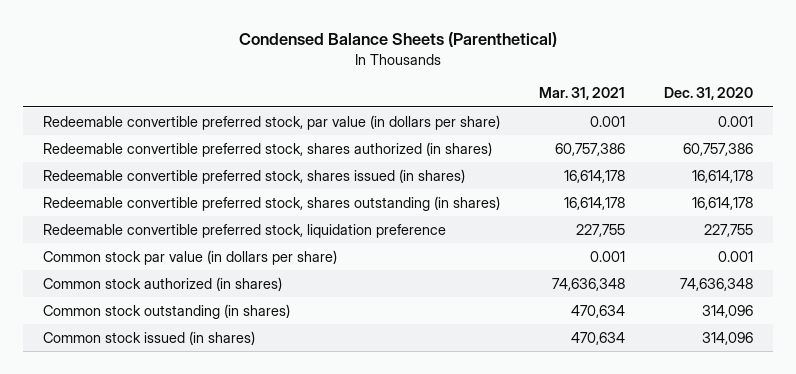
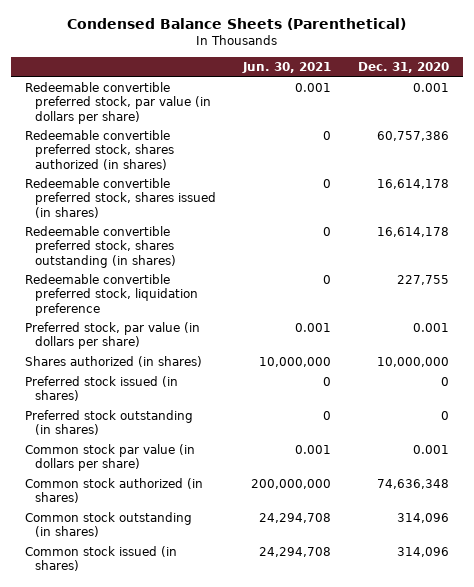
- | Mar. 31, 2021 | Dec. 31, 2020
+ | Jun. 30, 2021 | Dec. 31, 2020
+ Preferred stock, par value (in dollars per share) | 0.001 | 0.001
+ Shares authorized (in shares) | 10,000,000 | 10,000,000
+ Preferred stock issued (in shares) | 0 | 0
+ Preferred stock outstanding (in shares) | 0 | 0

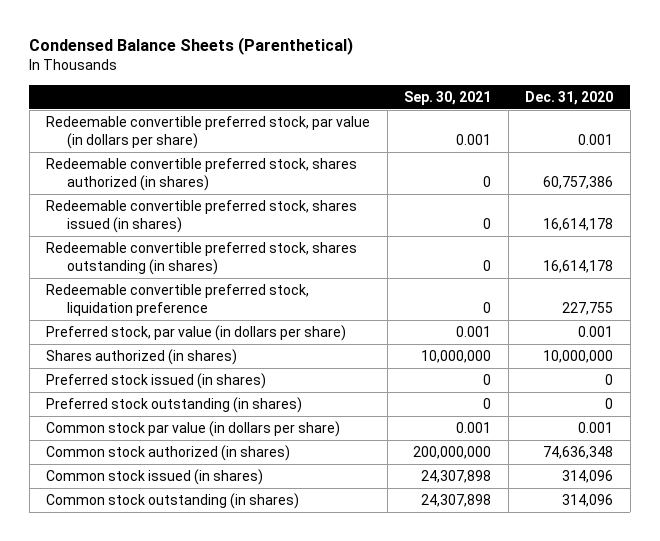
- | Jun. 30, 2021 | Dec. 31, 2020
+ | Sep. 30, 2021 | Dec. 31, 2020
moved down: Common stock outstanding (in shares) | 24,307,898 | 314,096

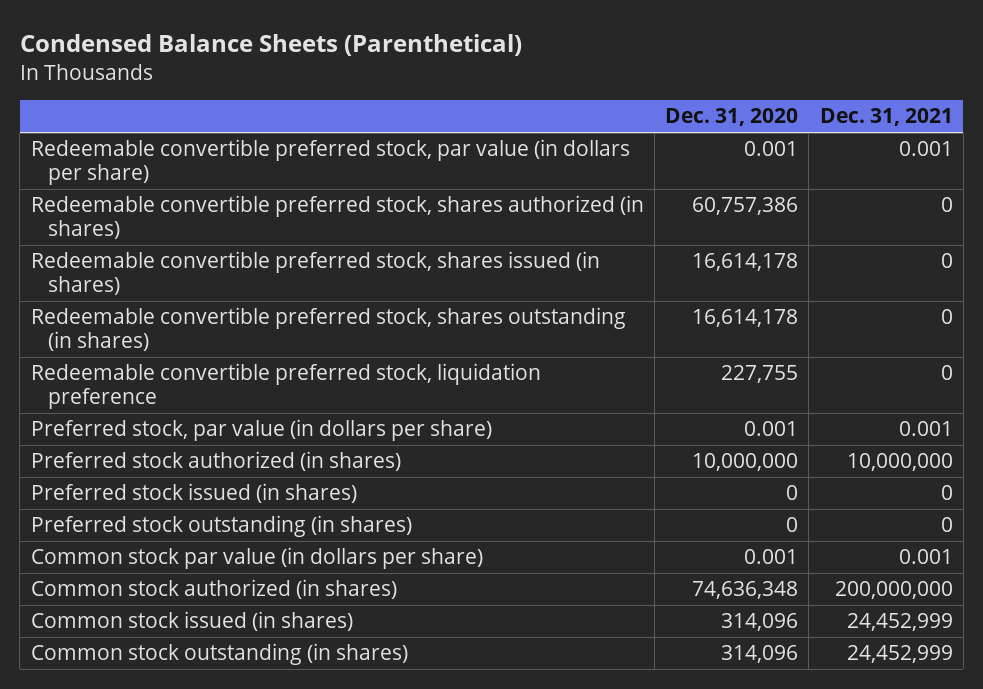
- | Sep. 30, 2021 | Dec. 31, 2020
+ | Dec. 31, 2020 | Dec. 31, 2021
- Shares authorized (in shares) | 10,000,000 | 10,000,000
+ Preferred stock authorized (in shares) | 10,000,000 | 10,000,000

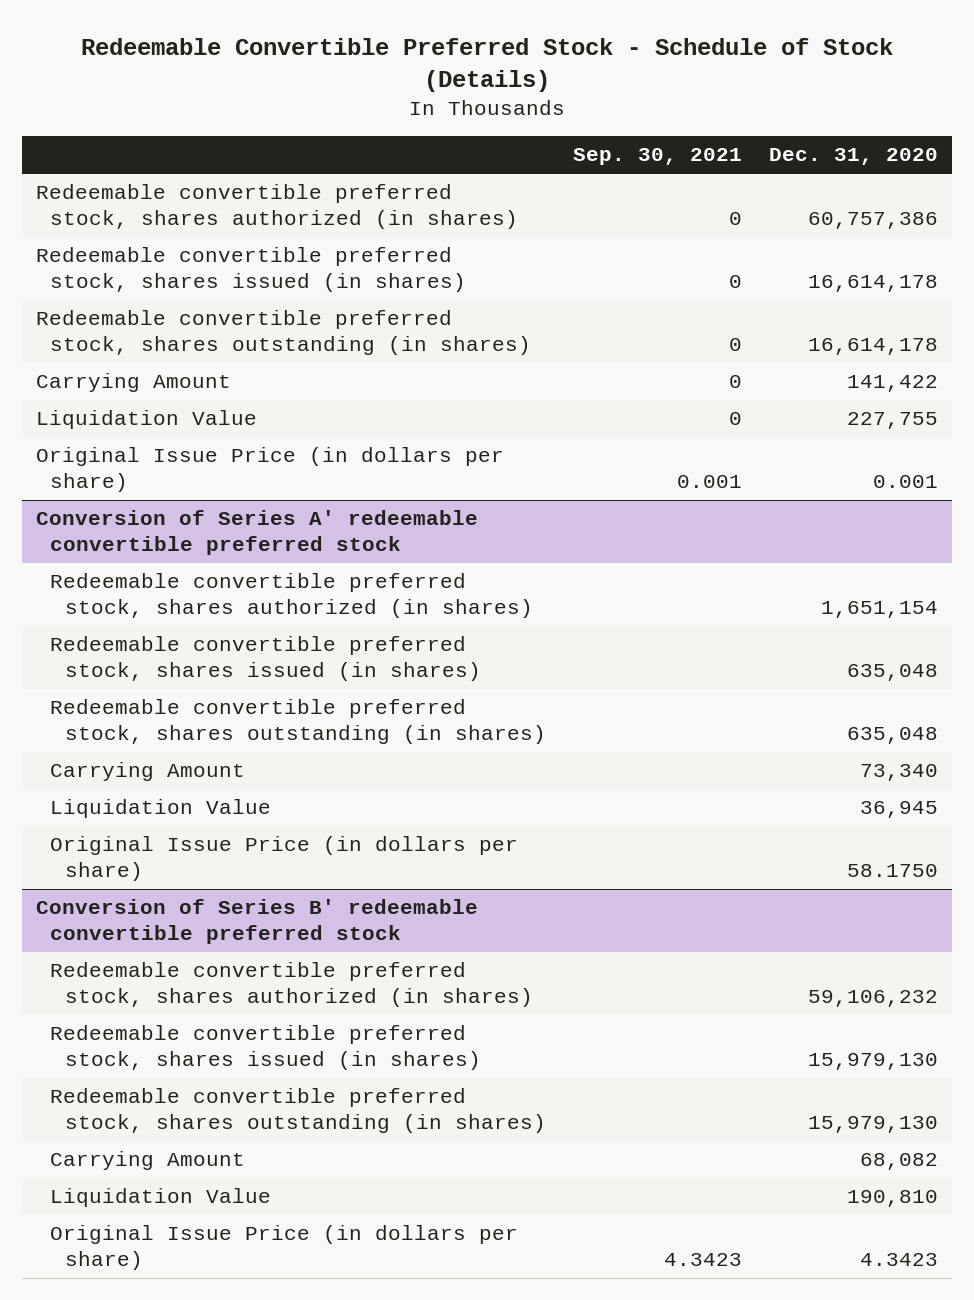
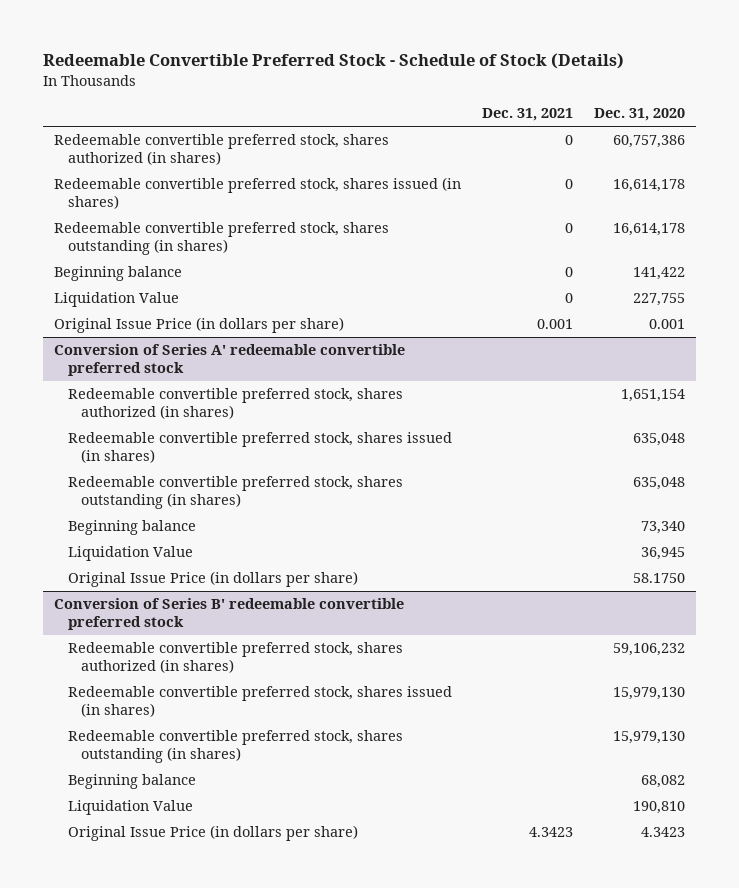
- | Sep. 30, 2021 | Dec. 31, 2020
+ | Dec. 31, 2021 | Dec. 31, 2020
- Carrying Amount | 0 | 141,422
+ Beginning balance | 0 | 141,422
@ Conversion of Series A' redeemable convertible preferred stock
- Carrying Amount | | 73,340
+ Beginning balance | | 73,340
@ Conversion of Series B' redeemable convertible preferred stock
- Carrying Amount | | 68,082
+ Beginning balance | | 68,082

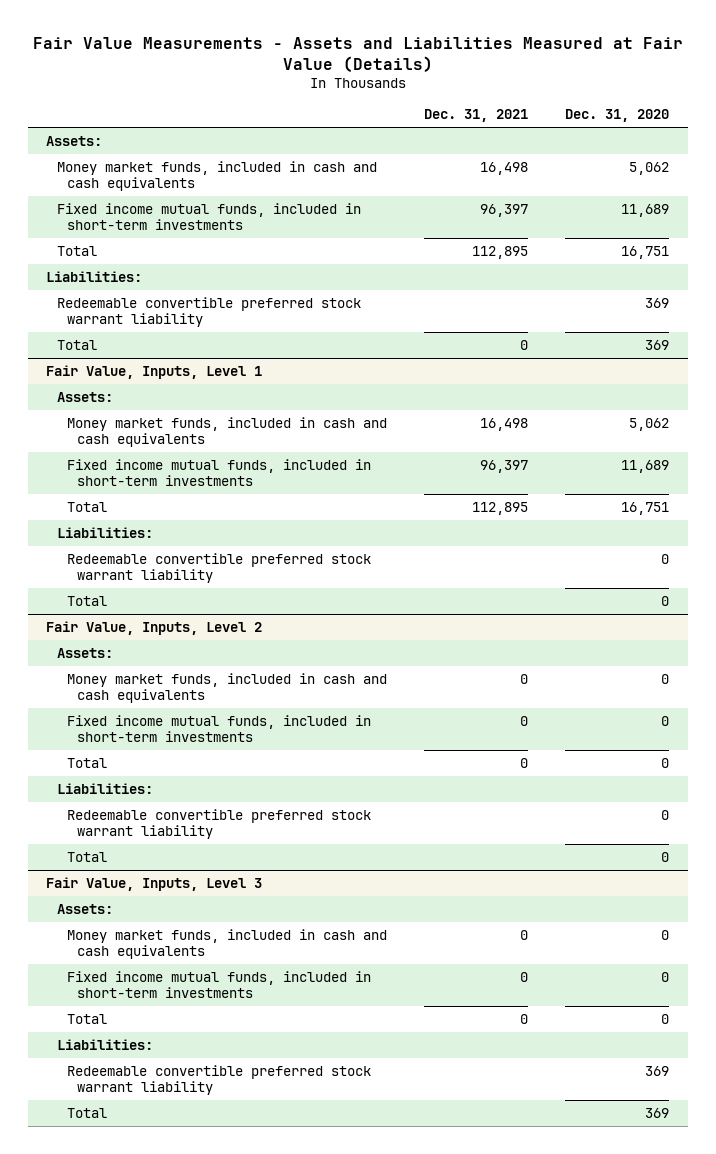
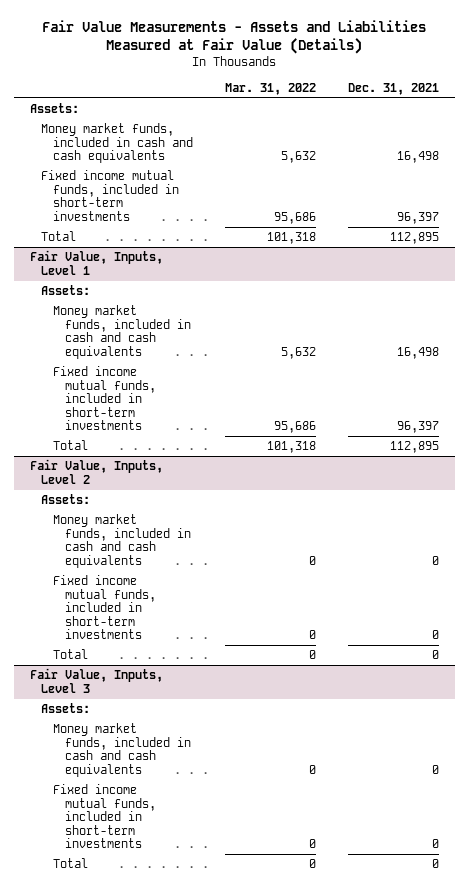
- | Dec. 31, 2021 | Dec. 31, 2020
+ | Mar. 31, 2022 | Dec. 31, 2021
- Liabilities:
- Redeemable convertible preferred stock warrant liability | | 369
- Total | 0 | 369
@ Fair Value, Inputs, Level 1
- Liabilities:
- Redeemable convertible preferred stock warrant liability | | 0
- Total | | 0
@ Fair Value, Inputs, Level 2
- Liabilities:
- Redeemable convertible preferred stock warrant liability | | 0
- Total | | 0
@ Fair Value, Inputs, Level 3
- Liabilities:
- Redeemable convertible preferred stock warrant liability | | 369
- Total | | 369

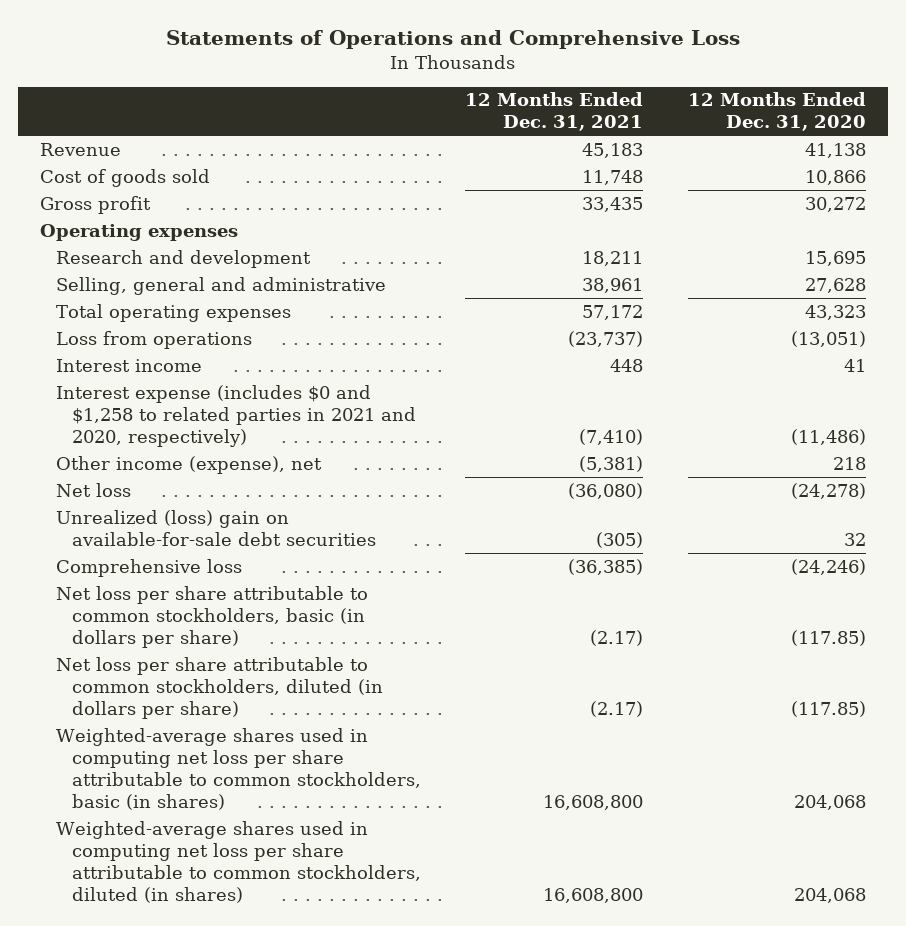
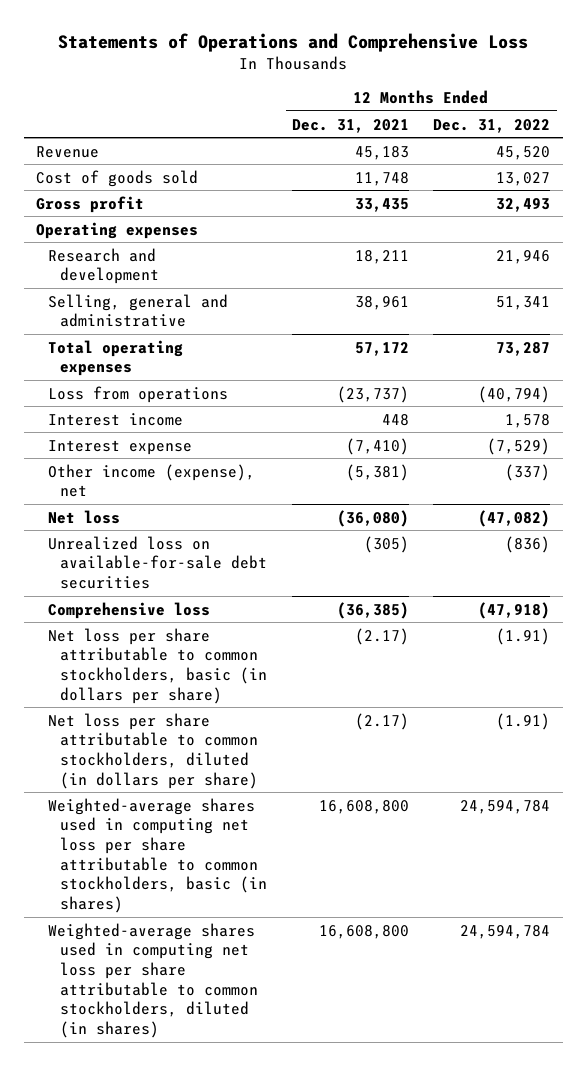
- | 12 Months Ended Dec. 31, 2021 | 12 Months Ended Dec. 31, 2020
+ | 12 Months Ended Dec. 31, 2021 | 12 Months Ended Dec. 31, 2022
- Interest expense (includes $0 and $1,258 to related parties in 2021 and 2020, respectively) | (7,410) | (11,486)
+ Interest expense | (7,410) | (7,529)
- Unrealized (loss) gain on available-for-sale debt securities | (305) | 32
+ Unrealized loss on available-for-sale debt securities | (305) | (836)

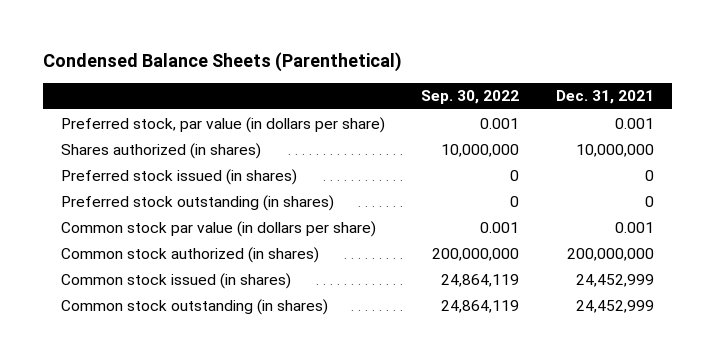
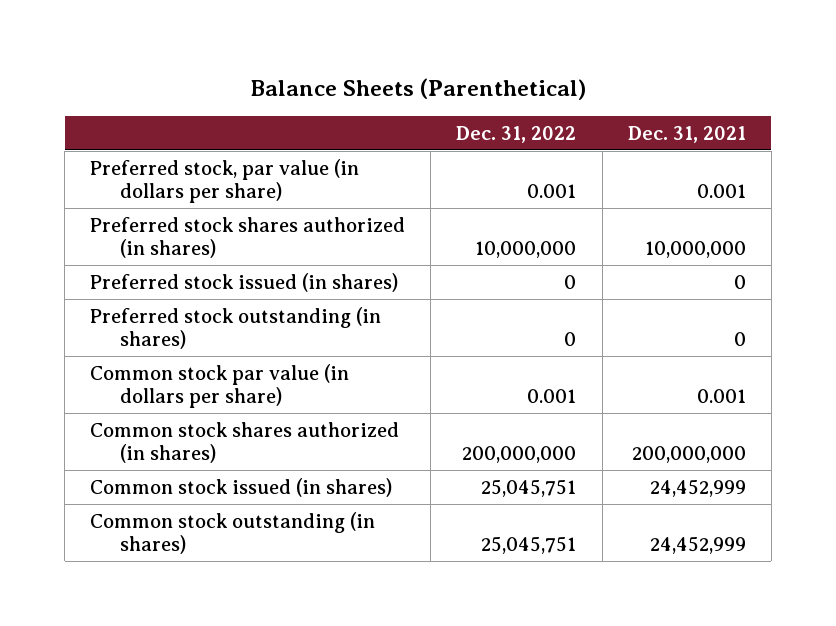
- Condensed Balance Sheets (Parenthetical)
+ Balance Sheets (Parenthetical)
- | Sep. 30, 2022 | Dec. 31, 2021
+ | Dec. 31, 2022 | Dec. 31, 2021
- Shares authorized (in shares) | 10,000,000 | 10,000,000
+ Preferred stock shares authorized (in shares) | 10,000,000 | 10,000,000
- Common stock authorized (in shares) | 200,000,000 | 200,000,000
+ Common stock shares authorized (in shares) | 200,000,000 | 200,000,000

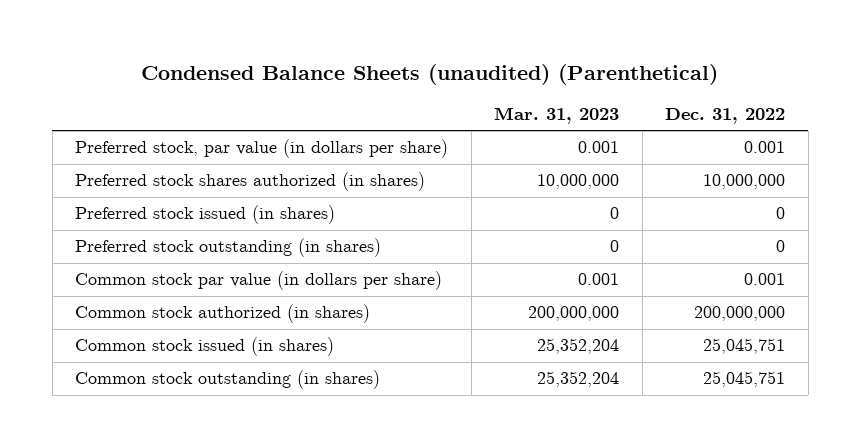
- Balance Sheets (Parenthetical)
+ Condensed Balance Sheets (unaudited) (Parenthetical)
- | Dec. 31, 2022 | Dec. 31, 2021
+ | Mar. 31, 2023 | Dec. 31, 2022
- Common stock shares authorized (in shares) | 200,000,000 | 200,000,000
+ Common stock authorized (in shares) | 200,000,000 | 200,000,000

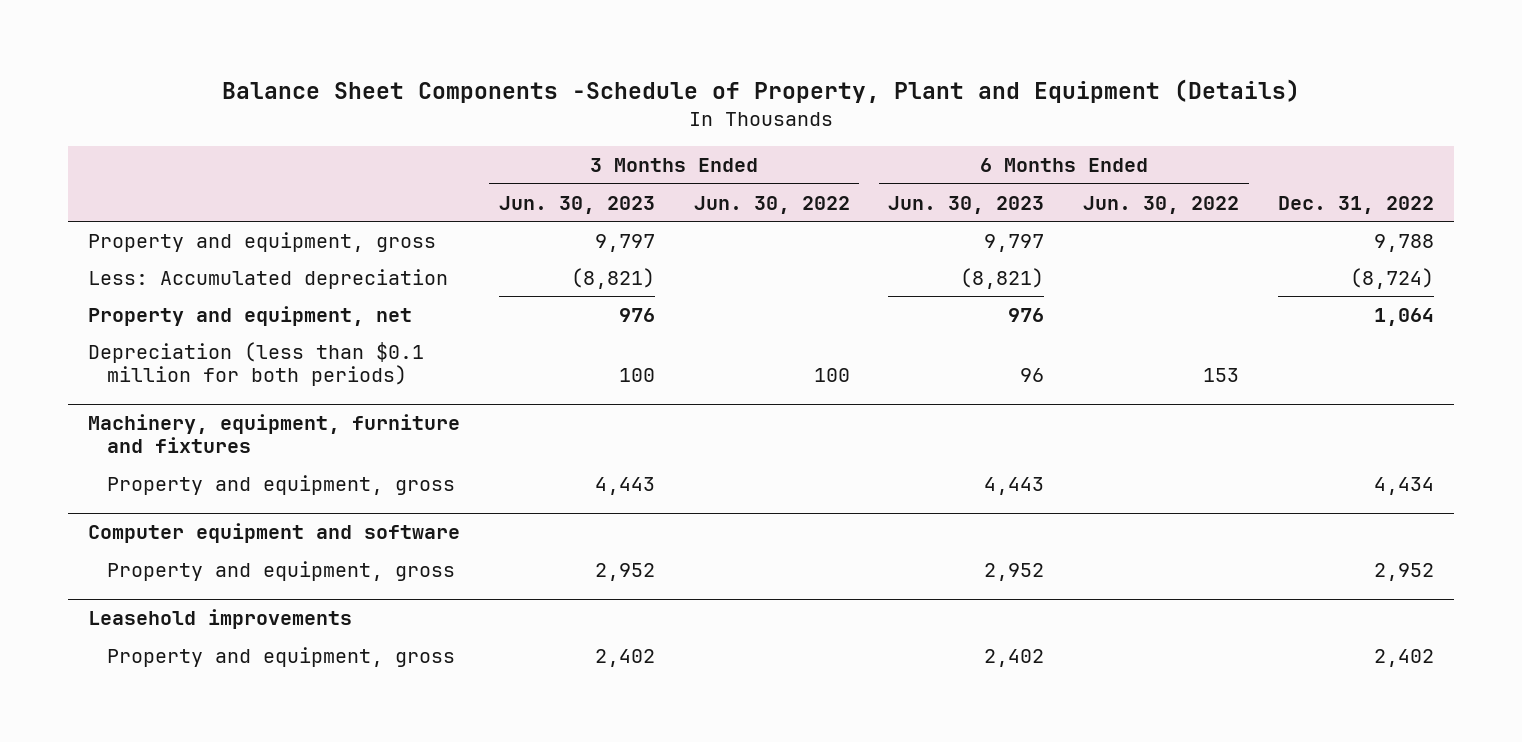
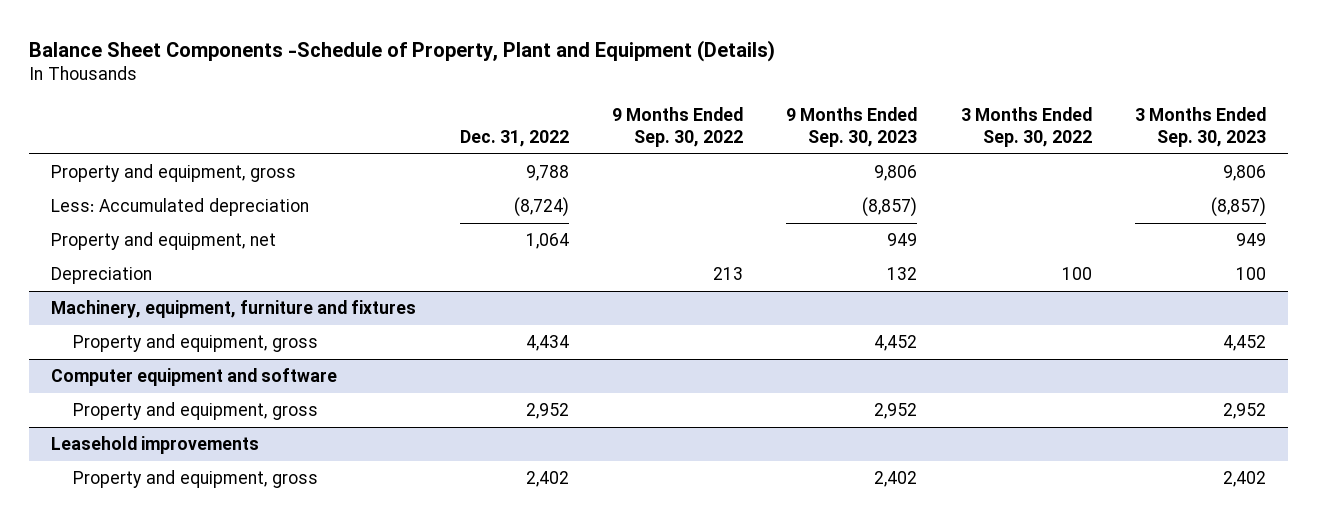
- | 3 Months Ended Jun. 30, 2023 | 3 Months Ended Jun. 30, 2022 | 6 Months Ended Jun. 30, 2023 | 6 Months Ended Jun. 30, 2022 | Dec. 31, 2022
+ | Dec. 31, 2022 | 9 Months Ended Sep. 30, 2022 | 9 Months Ended Sep. 30, 2023 | 3 Months Ended Sep. 30, 2022 | 3 Months Ended Sep. 30, 2023
- Depreciation (less than $0.1 million for both periods) | 100 | 100 | 96 | 153 |
+ Depreciation | | 213 | 132 | 100 | 100

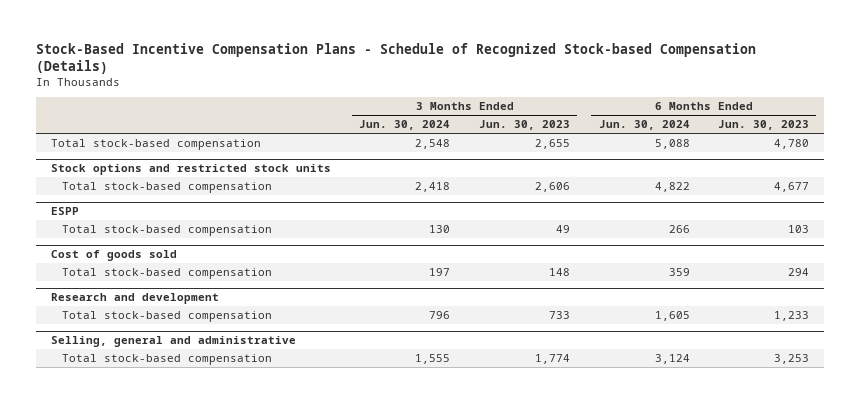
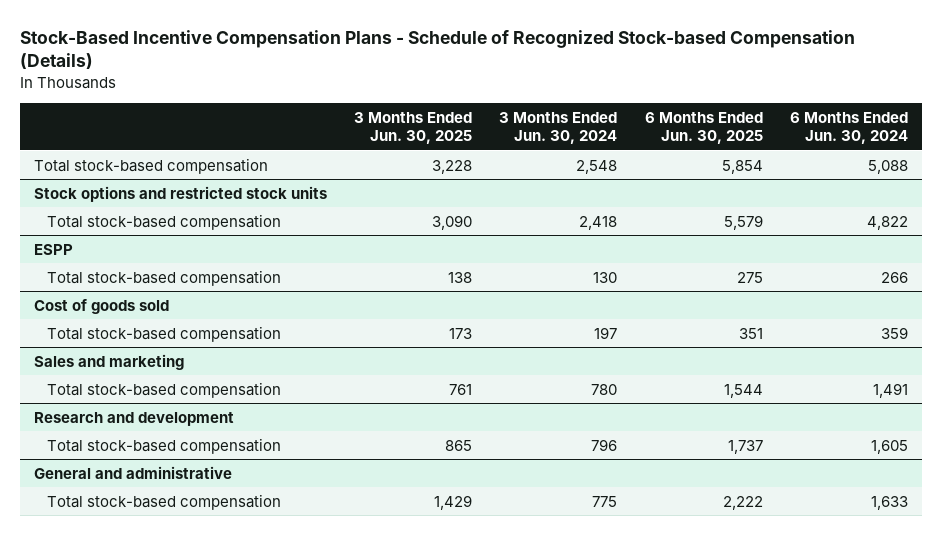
- | 3 Months Ended Jun. 30, 2024 | 3 Months Ended Jun. 30, 2023 | 6 Months Ended Jun. 30, 2024 | 6 Months Ended Jun. 30, 2023
+ | 3 Months Ended Jun. 30, 2025 | 3 Months Ended Jun. 30, 2024 | 6 Months Ended Jun. 30, 2025 | 6 Months Ended Jun. 30, 2024
+ Sales and marketing
+ Total stock-based compensation | 761 | 780 | 1,544 | 1,491
- Selling, general and administrative
- Total stock-based compensation | 1,555 | 1,774 | 3,124 | 3,253
+ General and administrative
+ Total stock-based compensation | 1,429 | 775 | 2,222 | 1,633

